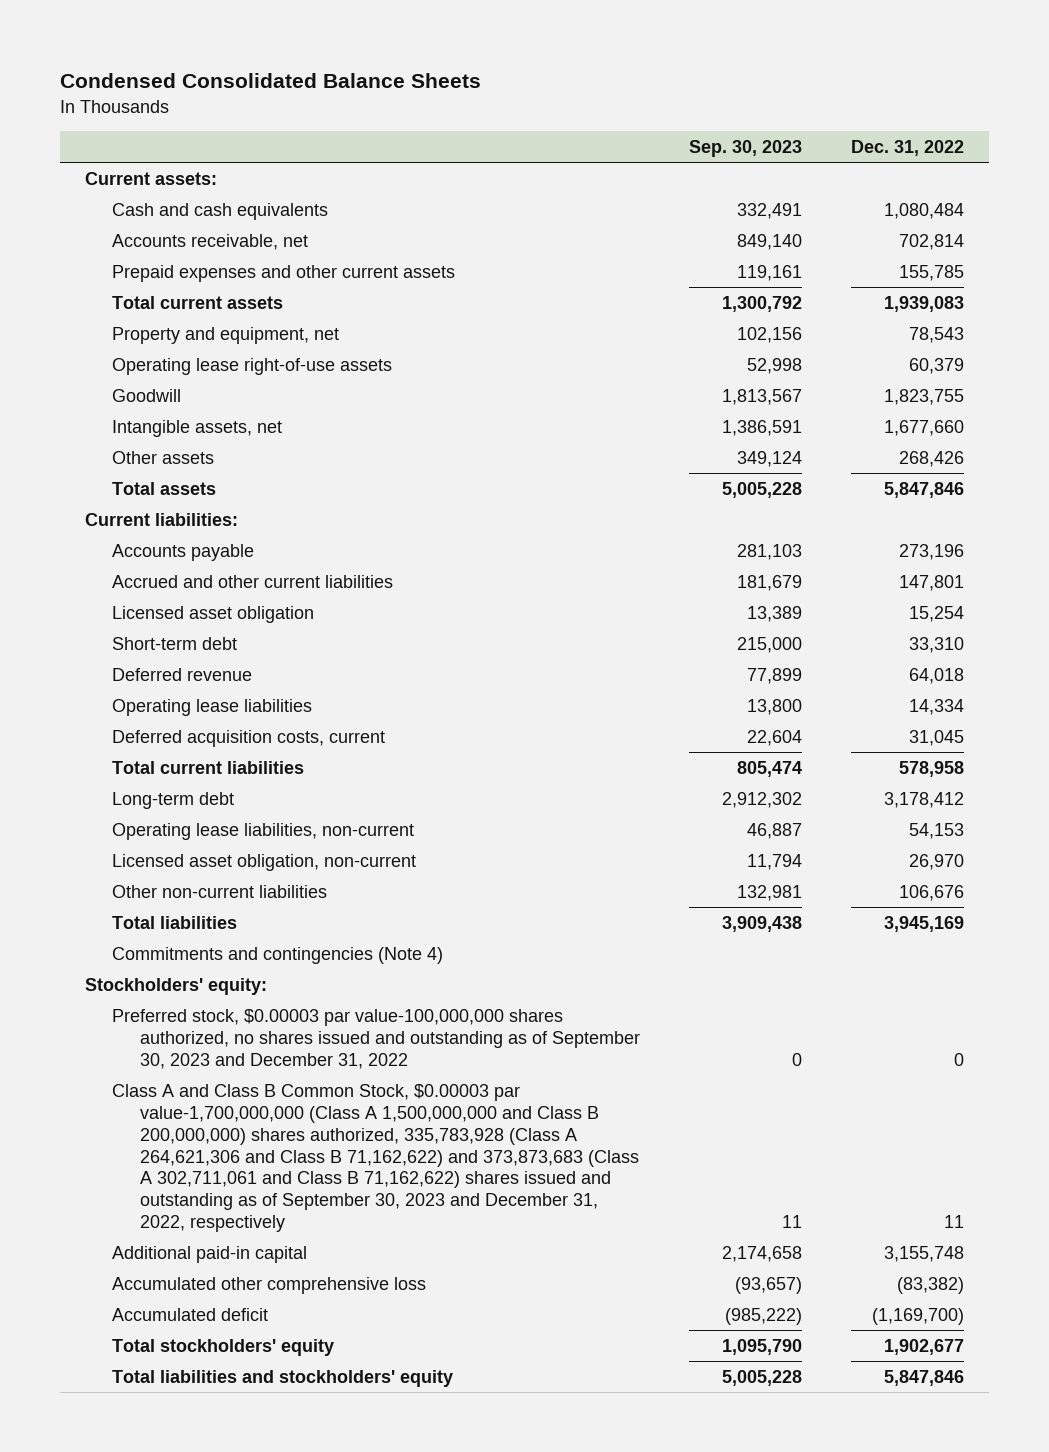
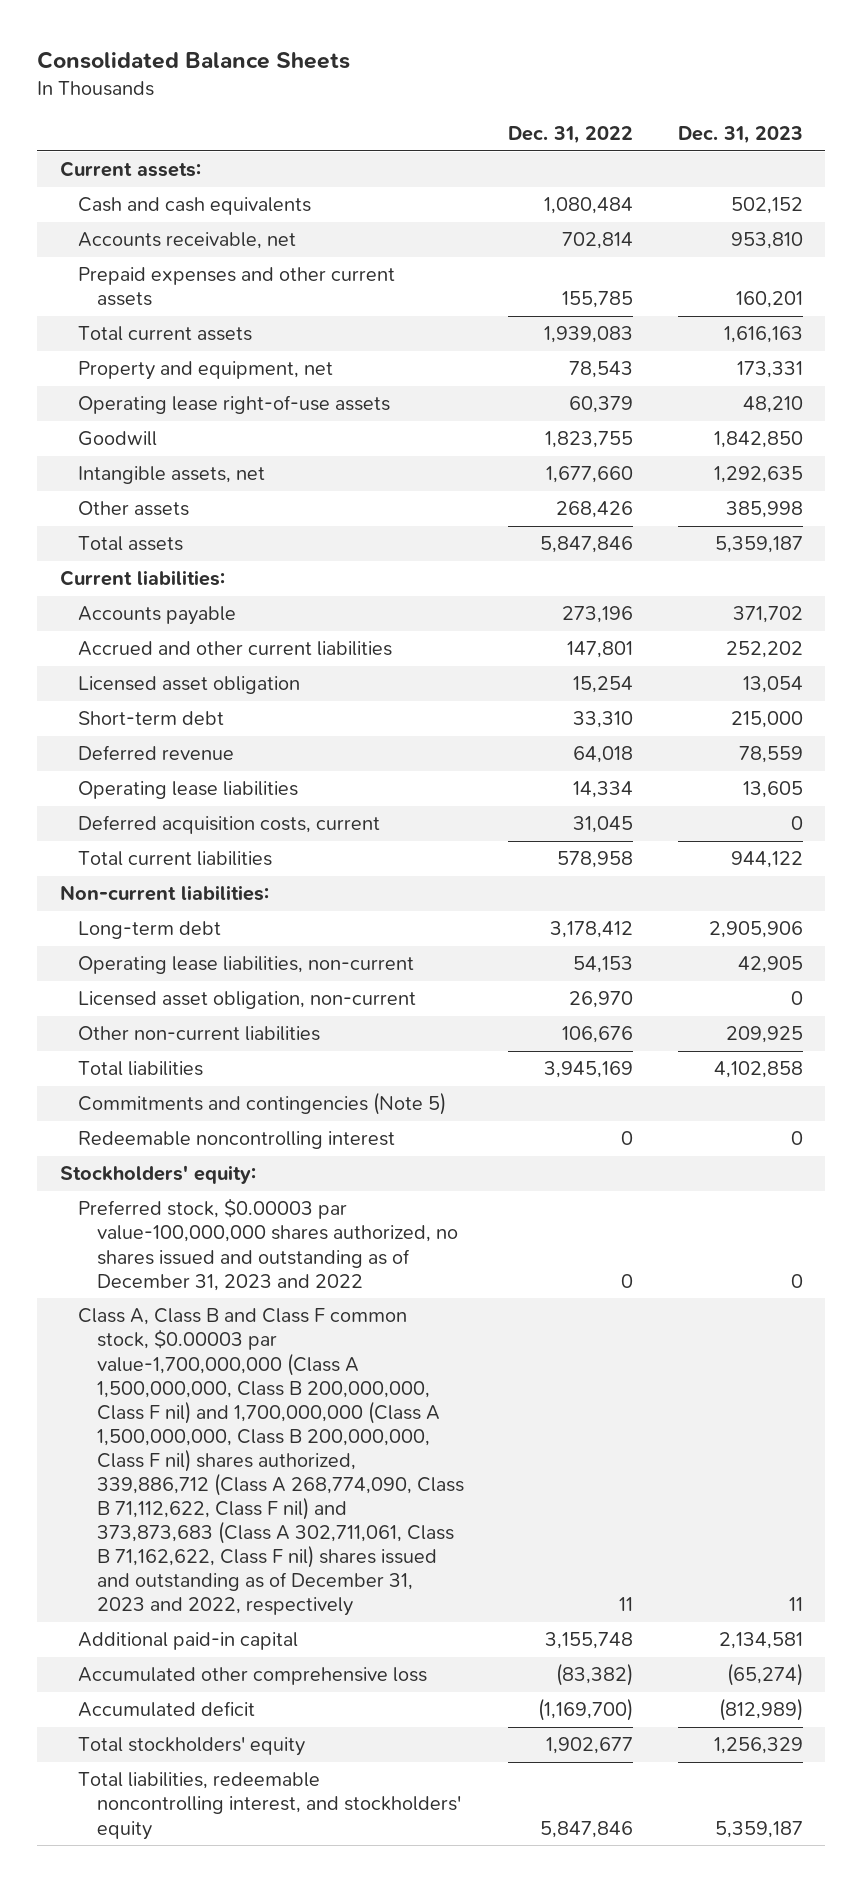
- Condensed Consolidated Balance Sheets
+ Consolidated Balance Sheets
- | Sep. 30, 2023 | Dec. 31, 2022
+ | Dec. 31, 2022 | Dec. 31, 2023
+ Non-current liabilities:
- Commitments and contingencies (Note 4)
+ Commitments and contingencies (Note 5)
+ Redeemable noncontrolling interest | 0 | 0
- Preferred stock, $0.00003 par value-100,000,000 shares authorized, no shares issued and outstanding as of September 30, 2023 and December 31, 2022 | 0 | 0
- Class A and Class B Common Stock, $0.00003 par value-1,700,000,000 (Class A 1,500,000,000 and Class B 200,000,000) shares authorized, 335,783,928 (Class A 264,621,306 and Class B 71,162,622) and 373,873,683 (Class A 302,711,061 and Class B 71,162,622) shares issued and outstanding as of September 30, 2023 and December 31, 2022, respectively | 11 | 11
+ Preferred stock, $0.00003 par value-100,000,000 shares authorized, no shares issued and outstanding as of December 31, 2023 and 2022 | 0 | 0
+ Class A, Class B and Class F common stock, $0.00003 par value-1,700,000,000 (Class A 1,500,000,000, Class B 200,000,000, Class F nil) and 1,700,000,000 (Class A 1,500,000,000, Class B 200,000,000, Class F nil) shares authorized, 339,886,712 (Class A 268,774,090, Class B 71,112,622, Class F nil) and 373,873,683 (Class A 302,711,061, Class B 71,162,622, Class F nil) shares issued and outstanding as of December 31, 2023 and 2022, respectively | 11 | 11
- Total liabilities and stockholders' equity | 5,005,228 | 5,847,846
+ Total liabilities, redeemable noncontrolling interest, and stockholders' equity | 5,847,846 | 5,359,187

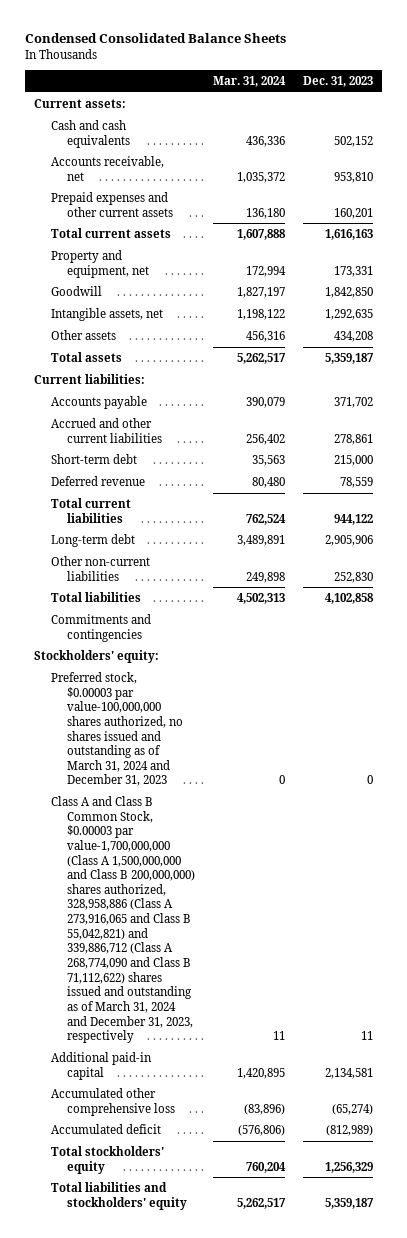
- Consolidated Balance Sheets
+ Condensed Consolidated Balance Sheets
- | Dec. 31, 2022 | Dec. 31, 2023
+ | Mar. 31, 2024 | Dec. 31, 2023
- Operating lease right-of-use assets | 60,379 | 48,210
- Other assets | 268,426 | 385,998
+ Other assets | 456,316 | 434,208
- Accrued and other current liabilities | 147,801 | 252,202
- Licensed asset obligation | 15,254 | 13,054
+ Accrued and other current liabilities | 256,402 | 278,861
- Operating lease liabilities | 14,334 | 13,605
- Deferred acquisition costs, current | 31,045 | 0
- Non-current liabilities:
- Operating lease liabilities, non-current | 54,153 | 42,905
- Licensed asset obligation, non-current | 26,970 | 0
- Other non-current liabilities | 106,676 | 209,925
+ Other non-current liabilities | 249,898 | 252,830
- Commitments and contingencies (Note 5)
- Redeemable noncontrolling interest | 0 | 0
+ Commitments and contingencies
- Preferred stock, $0.00003 par value-100,000,000 shares authorized, no shares issued and outstanding as of December 31, 2023 and 2022 | 0 | 0
- Class A, Class B and Class F common stock, $0.00003 par value-1,700,000,000 (Class A 1,500,000,000, Class B 200,000,000, Class F nil) and 1,700,000,000 (Class A 1,500,000,000, Class B 200,000,000, Class F nil) shares authorized, 339,886,712 (Class A 268,774,090, Class B 71,112,622, Class F nil) and 373,873,683 (Class A 302,711,061, Class B 71,162,622, Class F nil) shares issued and outstanding as of December 31, 2023 and 2022, respectively | 11 | 11
+ Preferred stock, $0.00003 par value-100,000,000 shares authorized, no shares issued and outstanding as of March 31, 2024 and December 31, 2023 | 0 | 0
+ Class A and Class B Common Stock, $0.00003 par value-1,700,000,000 (Class A 1,500,000,000 and Class B 200,000,000) shares authorized, 328,958,886 (Class A 273,916,065 and Class B 55,042,821) and 339,886,712 (Class A 268,774,090 and Class B 71,112,622) shares issued and outstanding as of March 31, 2024 and December 31, 2023, respectively | 11 | 11
- Total liabilities, redeemable noncontrolling interest, and stockholders' equity | 5,847,846 | 5,359,187
+ Total liabilities and stockholders' equity | 5,262,517 | 5,359,187

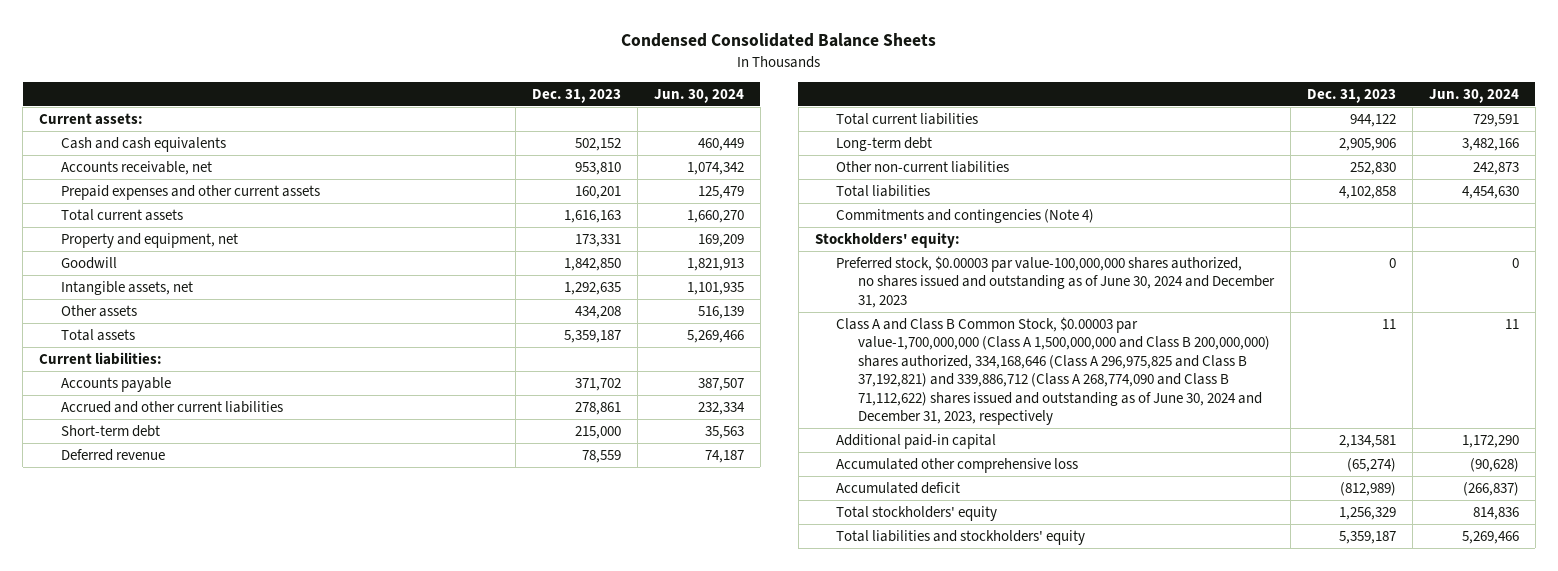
- | Mar. 31, 2024 | Dec. 31, 2023
+ | Dec. 31, 2023 | Jun. 30, 2024
- Commitments and contingencies
+ Commitments and contingencies (Note 4)
- Preferred stock, $0.00003 par value-100,000,000 shares authorized, no shares issued and outstanding as of March 31, 2024 and December 31, 2023 | 0 | 0
- Class A and Class B Common Stock, $0.00003 par value-1,700,000,000 (Class A 1,500,000,000 and Class B 200,000,000) shares authorized, 328,958,886 (Class A 273,916,065 and Class B 55,042,821) and 339,886,712 (Class A 268,774,090 and Class B 71,112,622) shares issued and outstanding as of March 31, 2024 and December 31, 2023, respectively | 11 | 11
+ Preferred stock, $0.00003 par value-100,000,000 shares authorized, no shares issued and outstanding as of June 30, 2024 and December 31, 2023 | 0 | 0
+ Class A and Class B Common Stock, $0.00003 par value-1,700,000,000 (Class A 1,500,000,000 and Class B 200,000,000) shares authorized, 334,168,646 (Class A 296,975,825 and Class B 37,192,821) and 339,886,712 (Class A 268,774,090 and Class B 71,112,622) shares issued and outstanding as of June 30, 2024 and December 31, 2023, respectively | 11 | 11

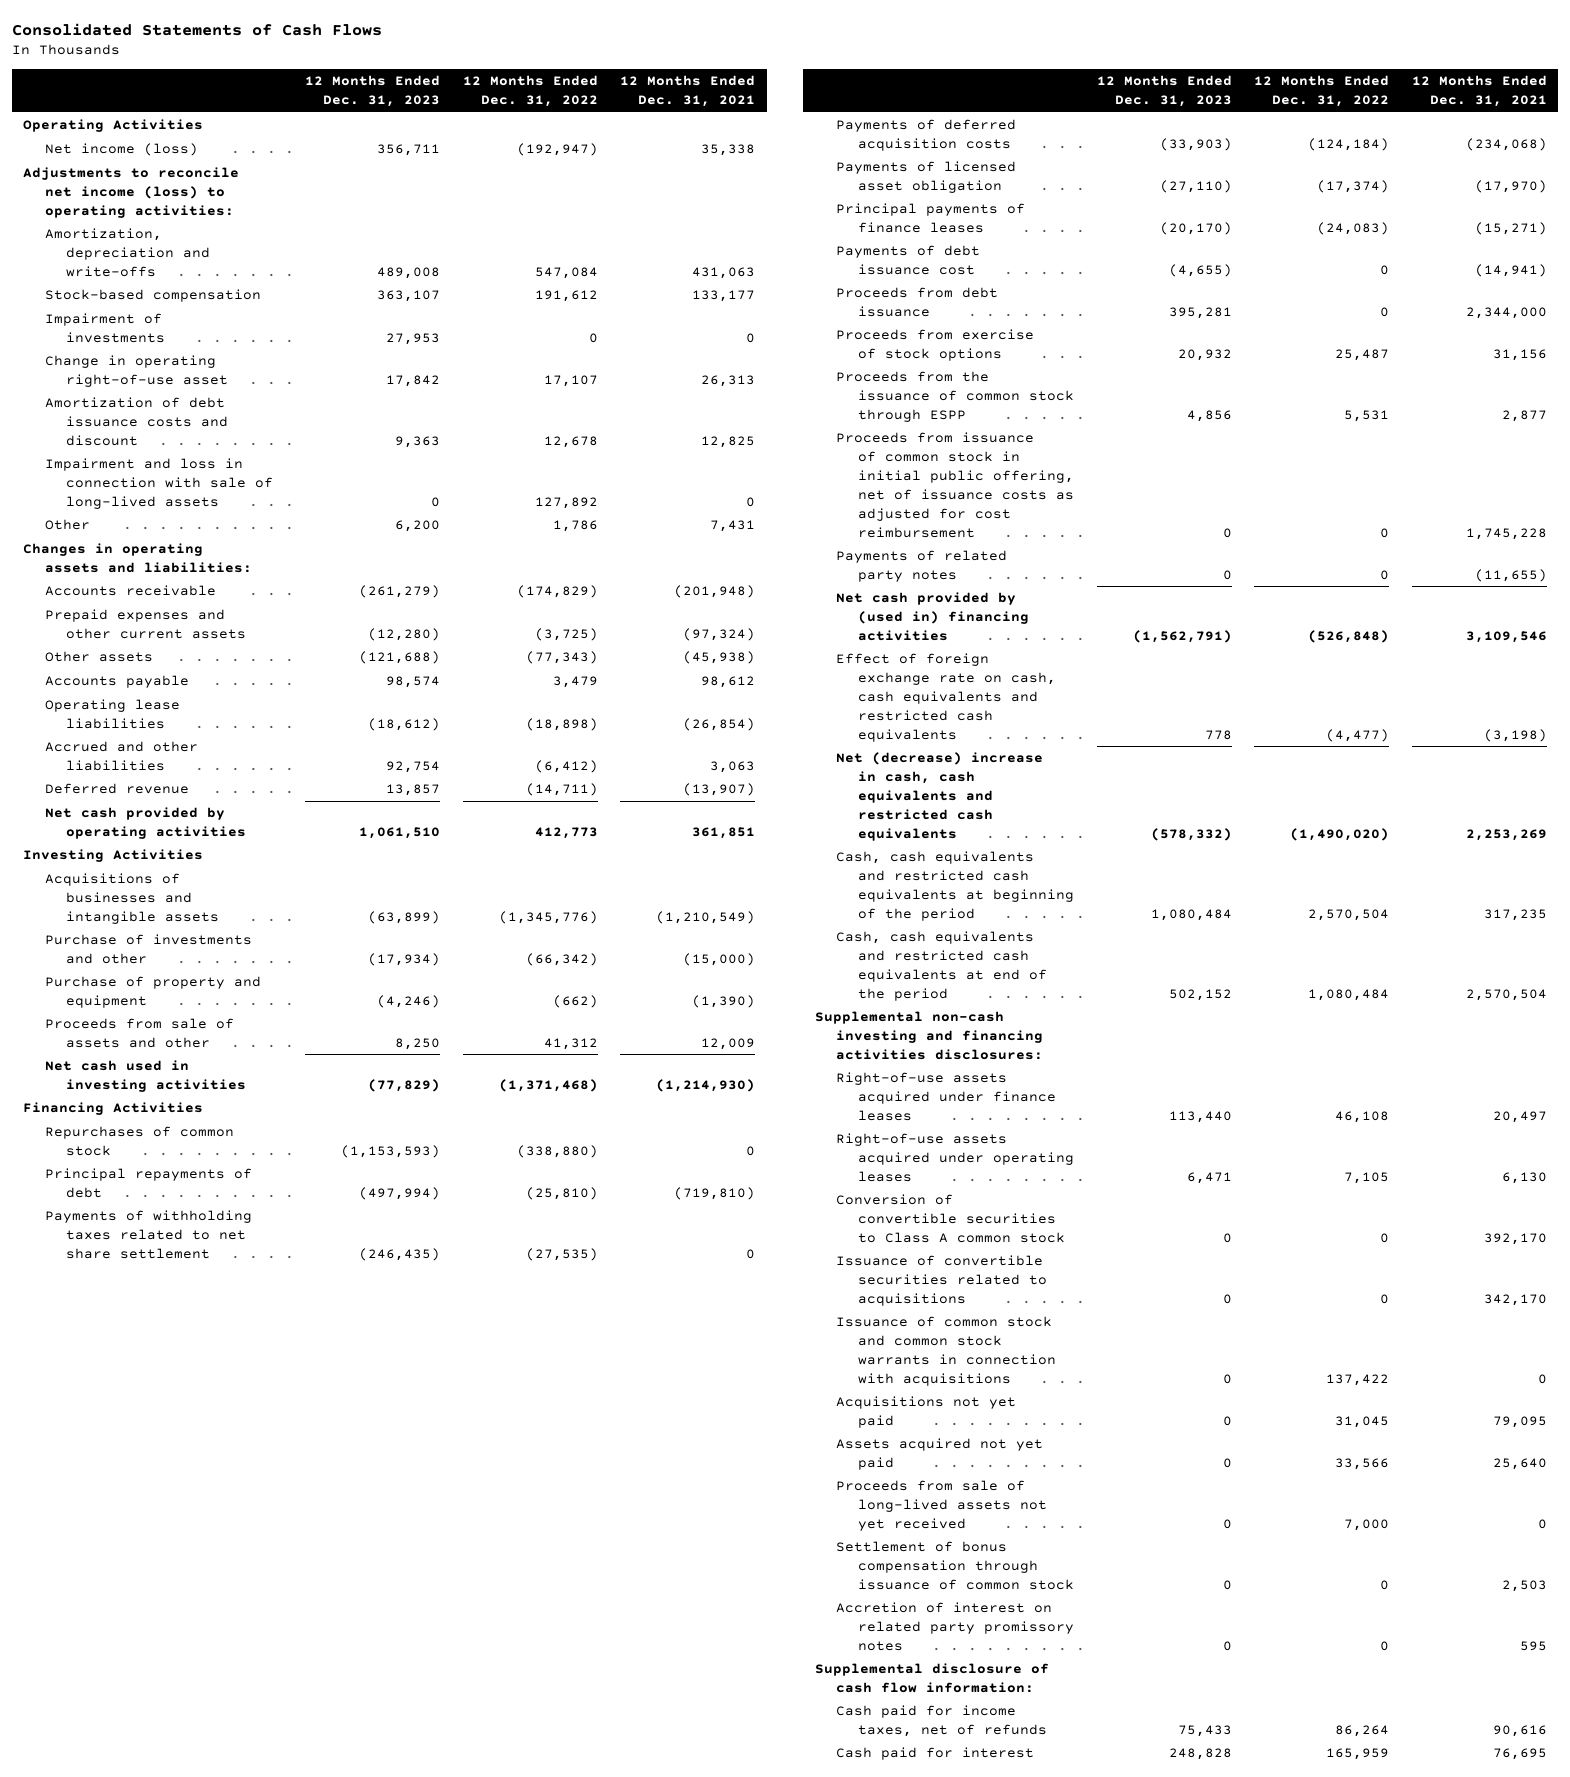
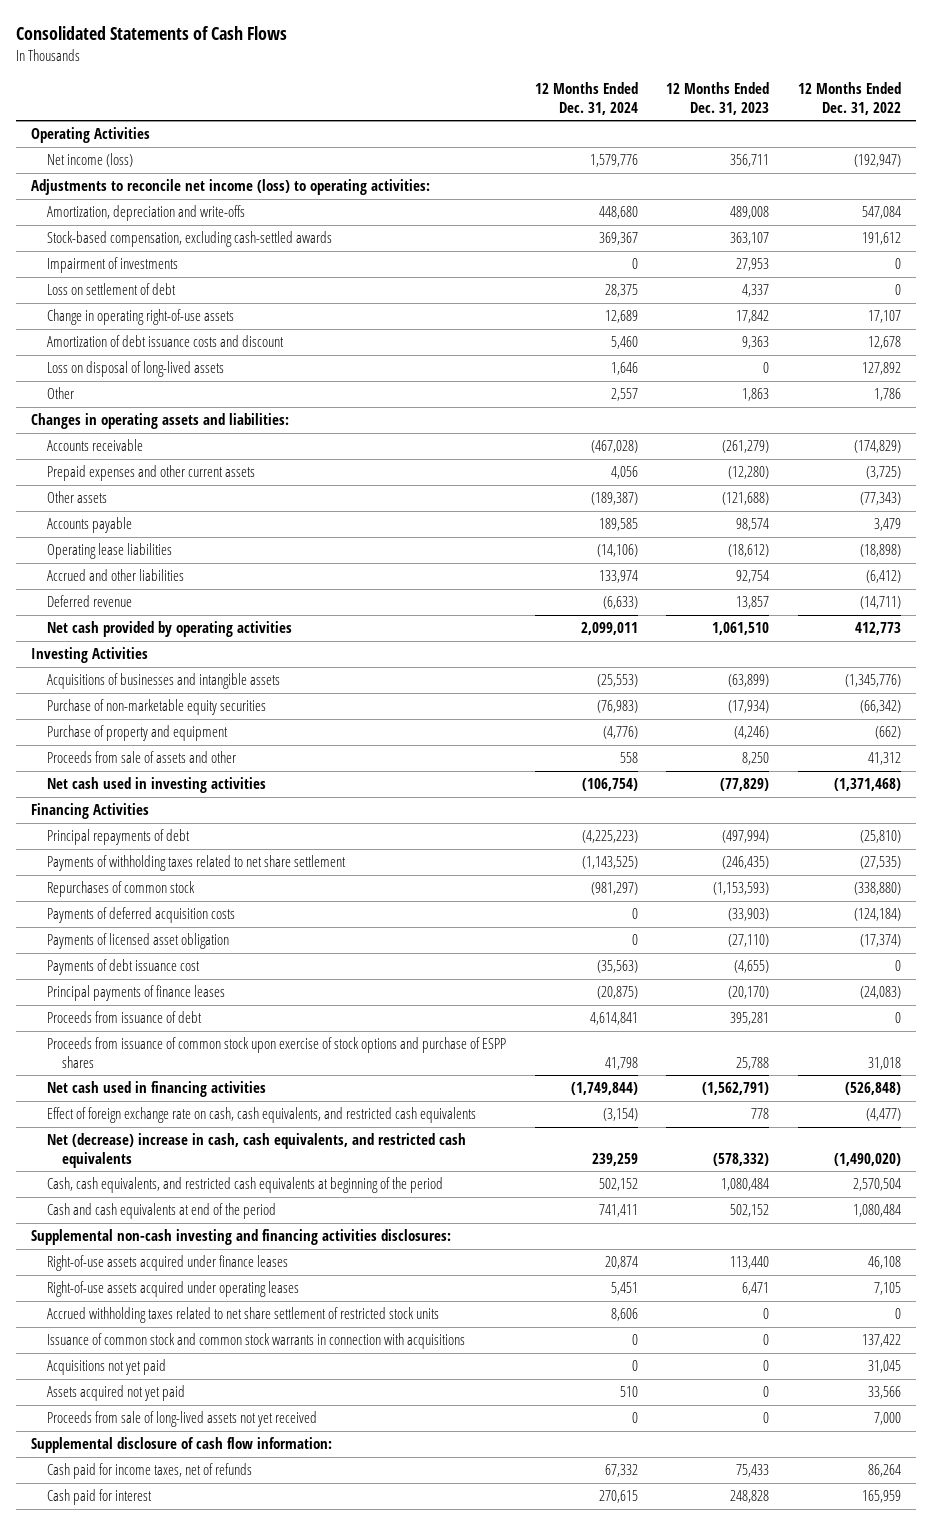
- | 12 Months Ended Dec. 31, 2023 | 12 Months Ended Dec. 31, 2022 | 12 Months Ended Dec. 31, 2021
+ | 12 Months Ended Dec. 31, 2024 | 12 Months Ended Dec. 31, 2023 | 12 Months Ended Dec. 31, 2022
- Stock-based compensation | 363,107 | 191,612 | 133,177
+ Stock-based compensation, excluding cash-settled awards | 369,367 | 363,107 | 191,612
- Change in operating right-of-use asset | 17,842 | 17,107 | 26,313
+ Loss on settlement of debt | 28,375 | 4,337 | 0
+ Change in operating right-of-use assets | 12,689 | 17,842 | 17,107
- Impairment and loss in connection with sale of long-lived assets | 0 | 127,892 | 0
- Other | 6,200 | 1,786 | 7,431
+ Loss on disposal of long-lived assets | 1,646 | 0 | 127,892
+ Other | 2,557 | 1,863 | 1,786
- Purchase of investments and other | (17,934) | (66,342) | (15,000)
+ Purchase of non-marketable equity securities | (76,983) | (17,934) | (66,342)
moved down: Repurchases of common stock | (981,297) | (1,153,593) | (338,880)
- Proceeds from debt issuance | 395,281 | 0 | 2,344,000
- Proceeds from exercise of stock options | 20,932 | 25,487 | 31,156
- Proceeds from the issuance of common stock through ESPP | 4,856 | 5,531 | 2,877
- Proceeds from issuance of common stock in initial public offering, net of issuance costs as adjusted for cost reimbursement | 0 | 0 | 1,745,228
- Payments of related party notes | 0 | 0 | (11,655)
- Net cash provided by (used in) financing activities | (1,562,791) | (526,848) | 3,109,546
- Effect of foreign exchange rate on cash, cash equivalents and restricted cash equivalents | 778 | (4,477) | (3,198)
- Net (decrease) increase in cash, cash equivalents and restricted cash equivalents | (578,332) | (1,490,020) | 2,253,269
- Cash, cash equivalents and restricted cash equivalents at beginning of the period | 1,080,484 | 2,570,504 | 317,235
- Cash, cash equivalents and restricted cash equivalents at end of the period | 502,152 | 1,080,484 | 2,570,504
moved down: Principal payments of finance leases | (20,875) | (20,170) | (24,083)
+ Proceeds from issuance of debt | 4,614,841 | 395,281 | 0
+ Proceeds from issuance of common stock upon exercise of stock options and purchase of ESPP shares | 41,798 | 25,788 | 31,018
+ Net cash used in financing activities | (1,749,844) | (1,562,791) | (526,848)
+ Effect of foreign exchange rate on cash, cash equivalents, and restricted cash equivalents | (3,154) | 778 | (4,477)
+ Net (decrease) increase in cash, cash equivalents, and restricted cash equivalents | 239,259 | (578,332) | (1,490,020)
+ Cash, cash equivalents, and restricted cash equivalents at beginning of the period | 502,152 | 1,080,484 | 2,570,504
+ Cash and cash equivalents at end of the period | 741,411 | 502,152 | 1,080,484
- Conversion of convertible securities to Class A common stock | 0 | 0 | 392,170
- Issuance of convertible securities related to acquisitions | 0 | 0 | 342,170
+ Accrued withholding taxes related to net share settlement of restricted stock units | 8,606 | 0 | 0
- Settlement of bonus compensation through issuance of common stock | 0 | 0 | 2,503
- Accretion of interest on related party promissory notes | 0 | 0 | 595

